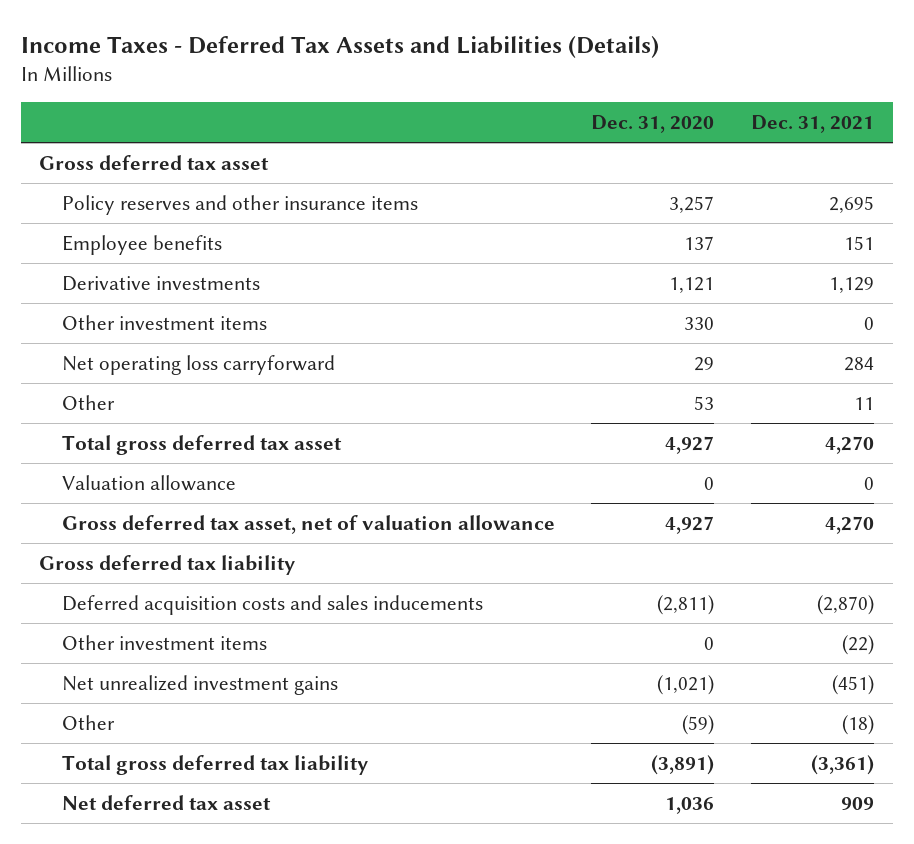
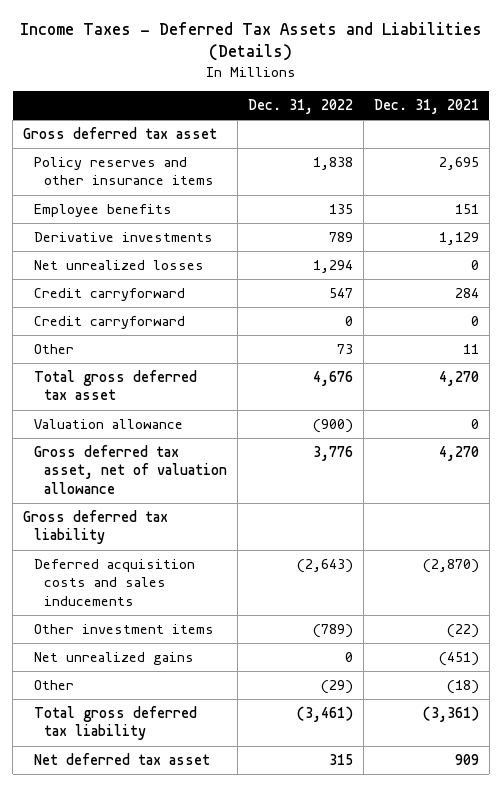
- | Dec. 31, 2020 | Dec. 31, 2021
+ | Dec. 31, 2022 | Dec. 31, 2021
- Other investment items | 330 | 0
- Net operating loss carryforward | 29 | 284
+ Net unrealized losses | 1,294 | 0
+ Credit carryforward | 547 | 284
+ Credit carryforward | 0 | 0
- Net unrealized investment gains | (1,021) | (451)
+ Net unrealized gains | 0 | (451)

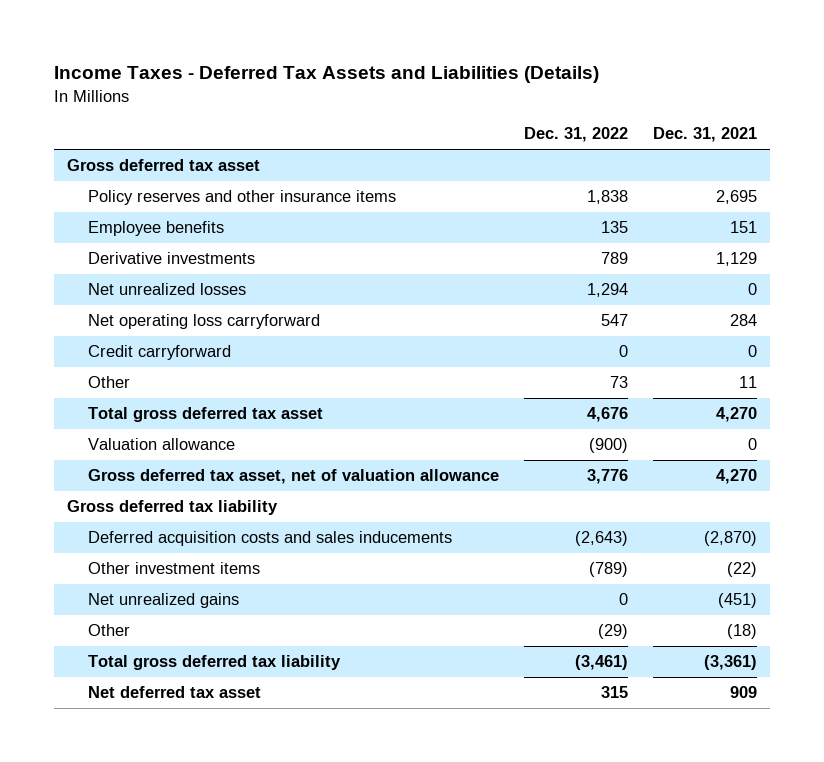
- Credit carryforward | 547 | 284
+ Net operating loss carryforward | 547 | 284

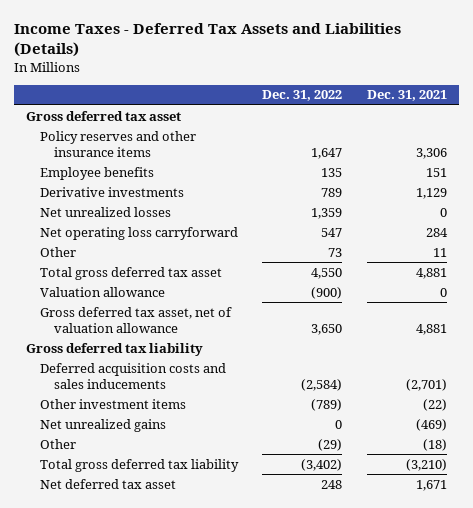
- Policy reserves and other insurance items | 1,838 | 2,695
+ Policy reserves and other insurance items | 1,647 | 3,306
- Net unrealized losses | 1,294 | 0
+ Net unrealized losses | 1,359 | 0
- Credit carryforward | 0 | 0
- Total gross deferred tax asset | 4,676 | 4,270
+ Total gross deferred tax asset | 4,550 | 4,881
- Gross deferred tax asset, net of valuation allowance | 3,776 | 4,270
+ Gross deferred tax asset, net of valuation allowance | 3,650 | 4,881
- Deferred acquisition costs and sales inducements | (2,643) | (2,870)
+ Deferred acquisition costs and sales inducements | (2,584) | (2,701)
- Net unrealized gains | 0 | (451)
+ Net unrealized gains | 0 | (469)
- Total gross deferred tax liability | (3,461) | (3,361)
- Net deferred tax asset | 315 | 909
+ Total gross deferred tax liability | (3,402) | (3,210)
+ Net deferred tax asset | 248 | 1,671

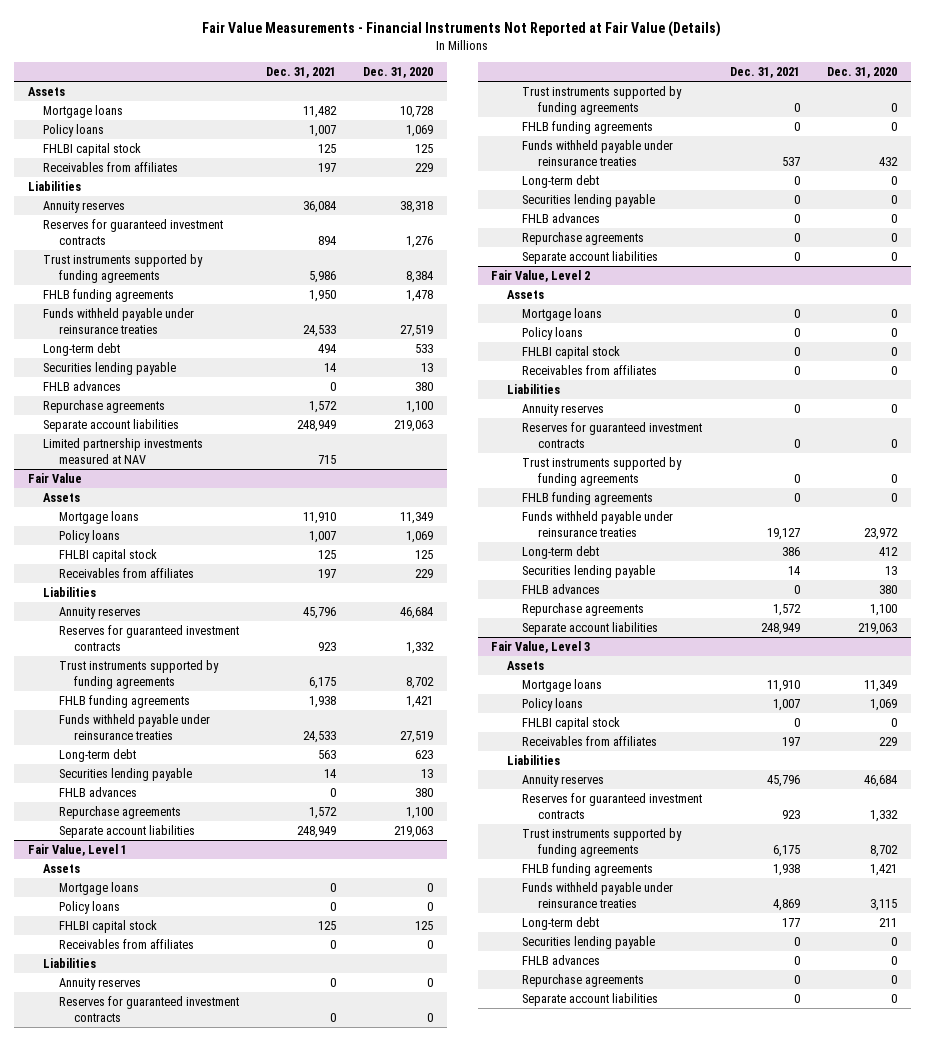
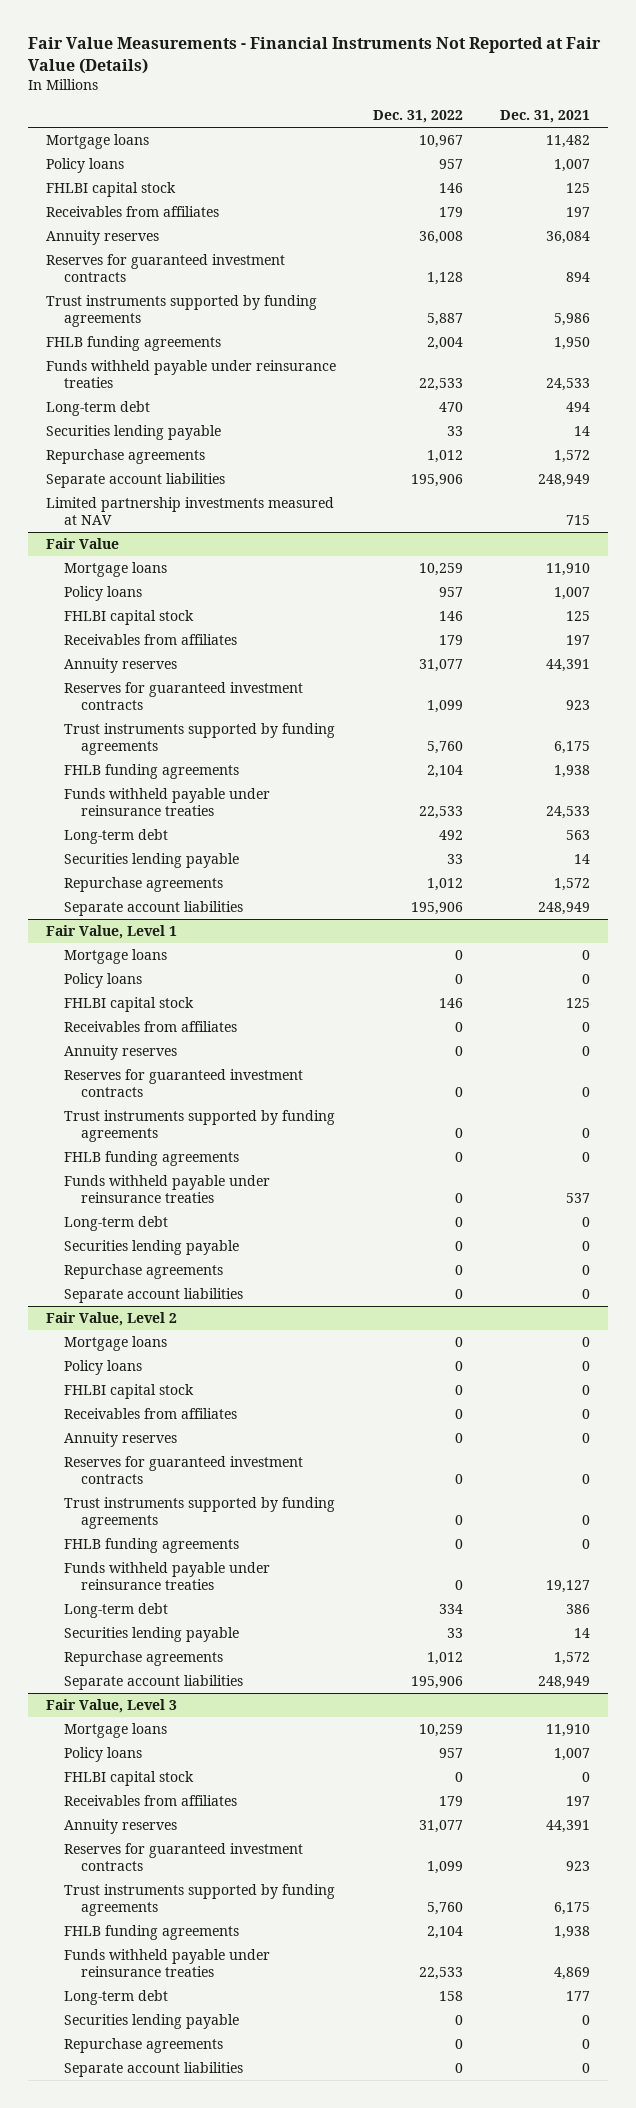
- | Dec. 31, 2021 | Dec. 31, 2020
+ | Dec. 31, 2022 | Dec. 31, 2021
- Assets
- Liabilities
- FHLB advances | 0 | 380
@ Fair Value
- Assets
- Liabilities
- Annuity reserves | 45,796 | 46,684
+ Annuity reserves | 31,077 | 44,391
- FHLB advances | 0 | 380
@ Fair Value, Level 1
- Assets
- Liabilities
- FHLB advances | 0 | 0
@ Fair Value, Level 2
- Assets
- Liabilities
- FHLB advances | 0 | 380
@ Fair Value, Level 3
- Assets
- Liabilities
- Annuity reserves | 45,796 | 46,684
+ Annuity reserves | 31,077 | 44,391
- FHLB advances | 0 | 0

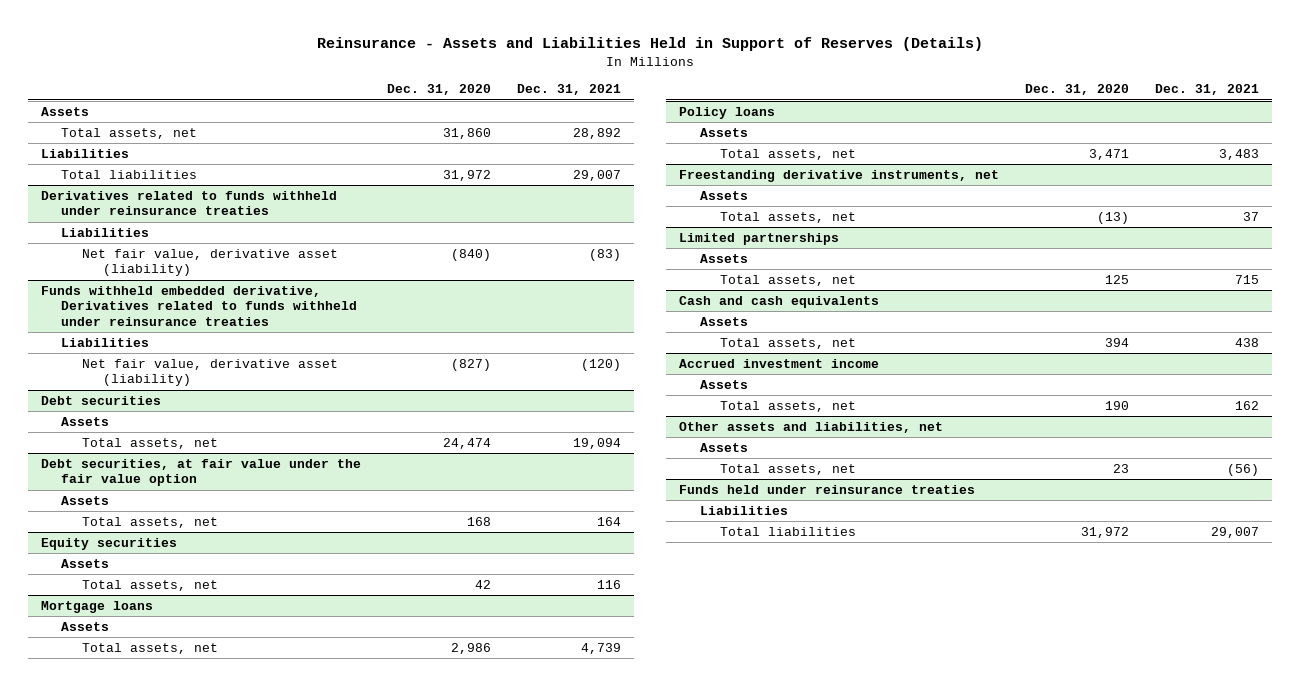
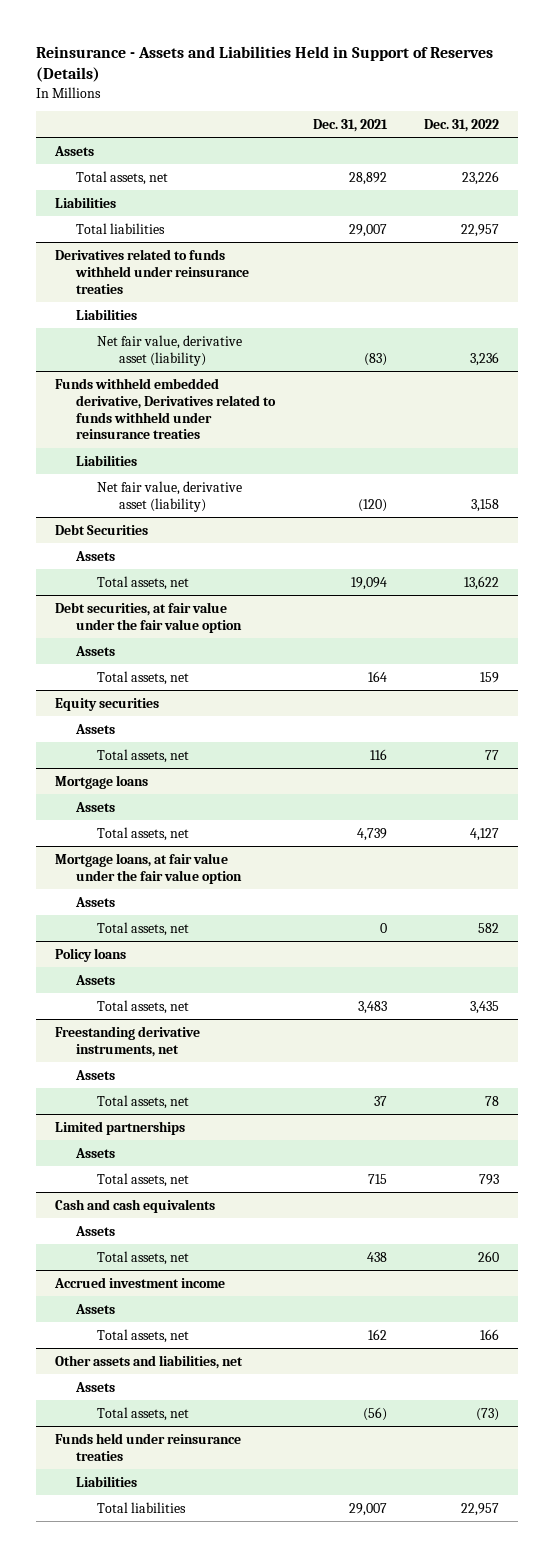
- | Dec. 31, 2020 | Dec. 31, 2021
+ | Dec. 31, 2021 | Dec. 31, 2022
- Debt securities
+ Debt Securities
+ Mortgage loans, at fair value under the fair value option
+ Assets
+ Total assets, net | 0 | 582

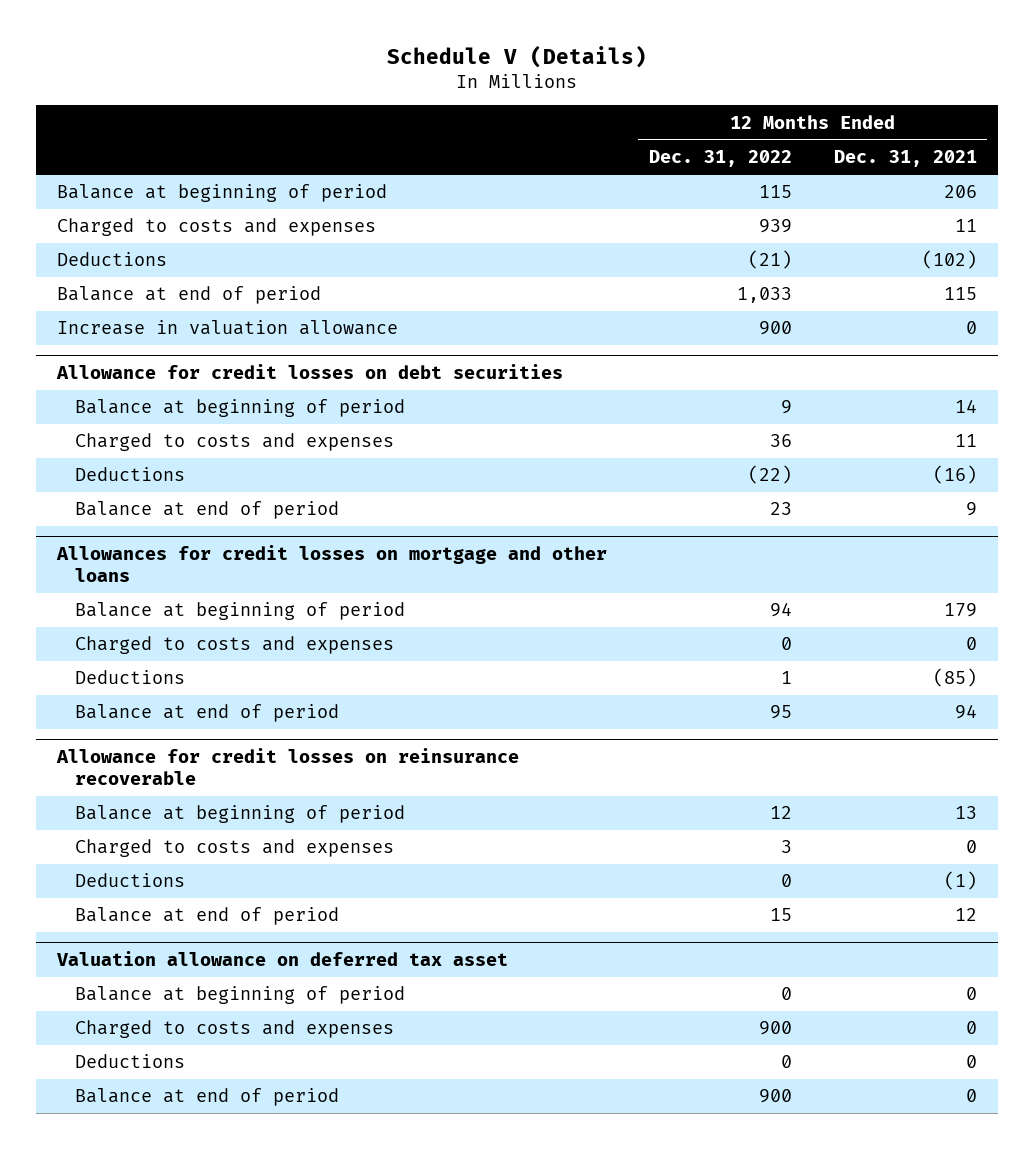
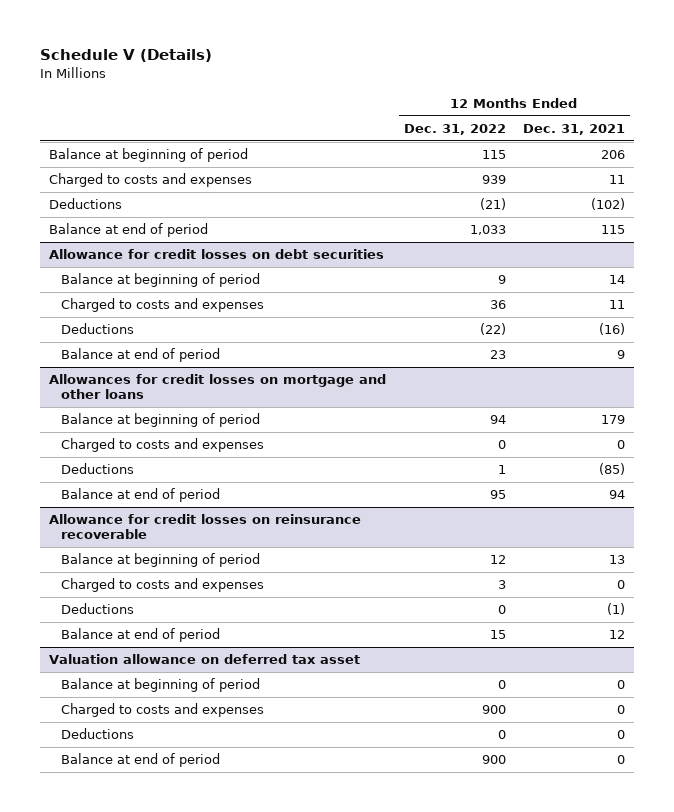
- Increase in valuation allowance | 900 | 0

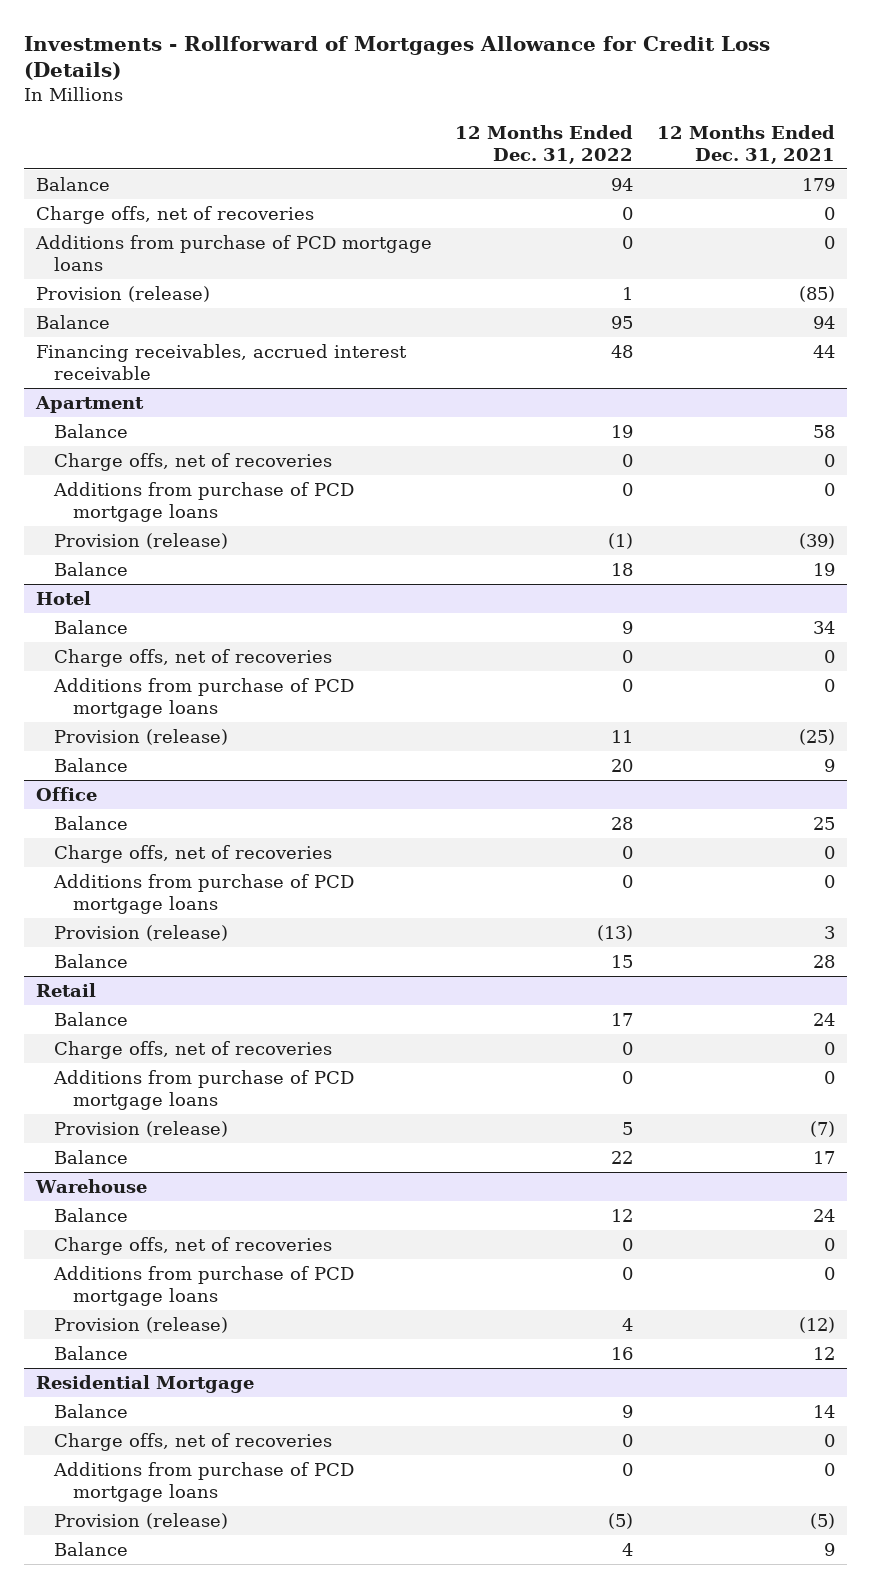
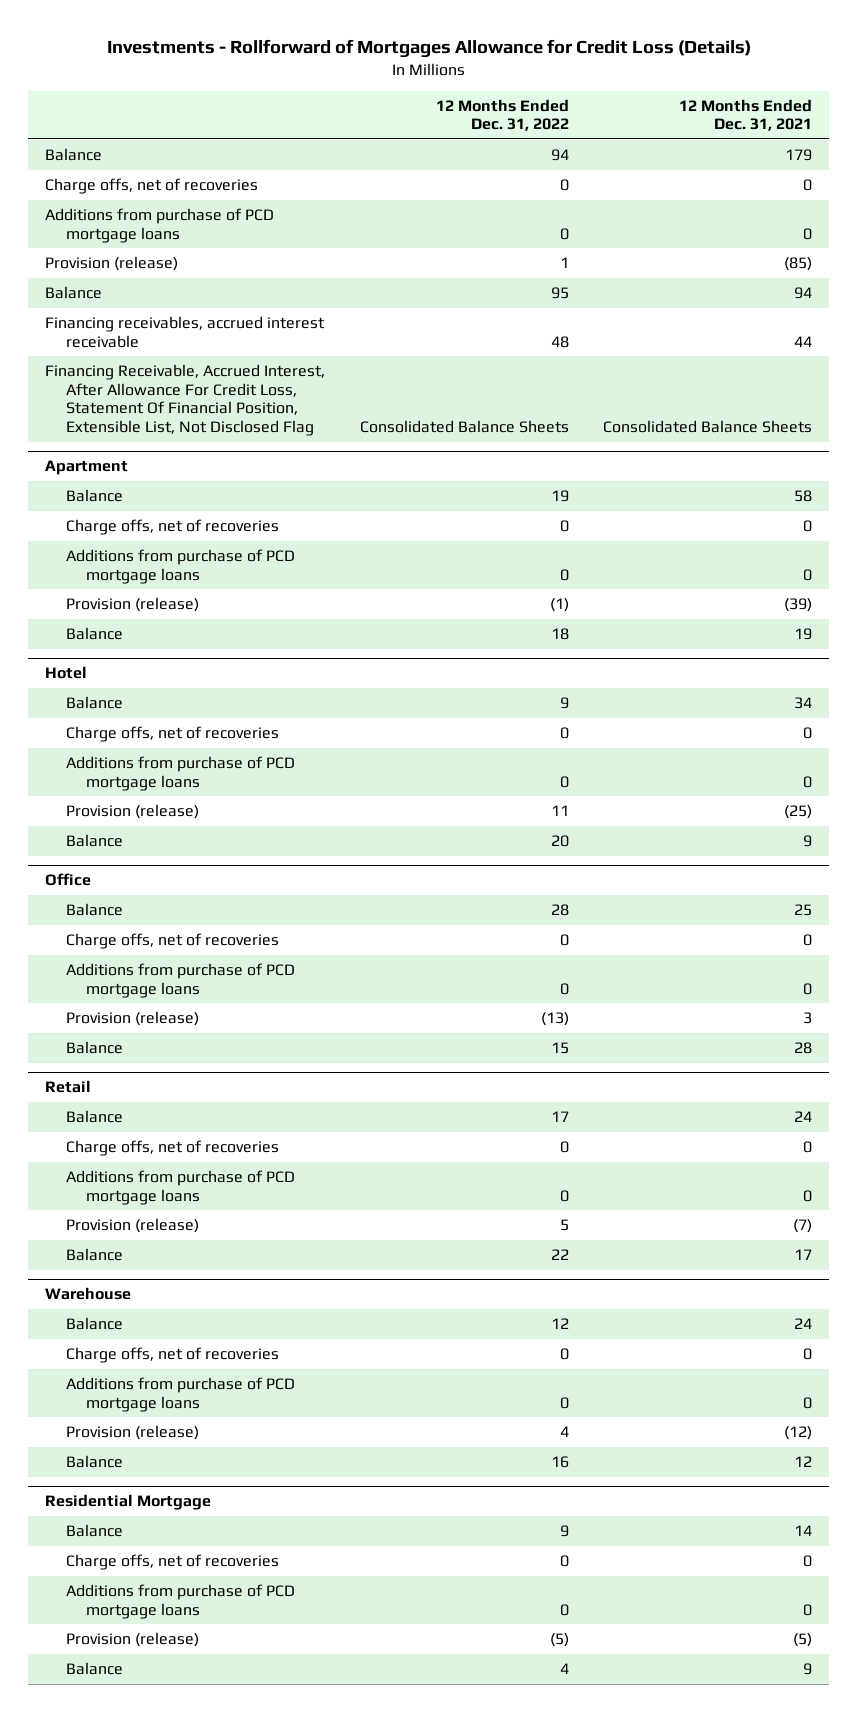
+ Financing Receivable, Accrued Interest, After Allowance For Credit Loss, Statement Of Financial Position, Extensible List, Not Disclosed Flag | Consolidated Balance Sheets | Consolidated Balance Sheets

